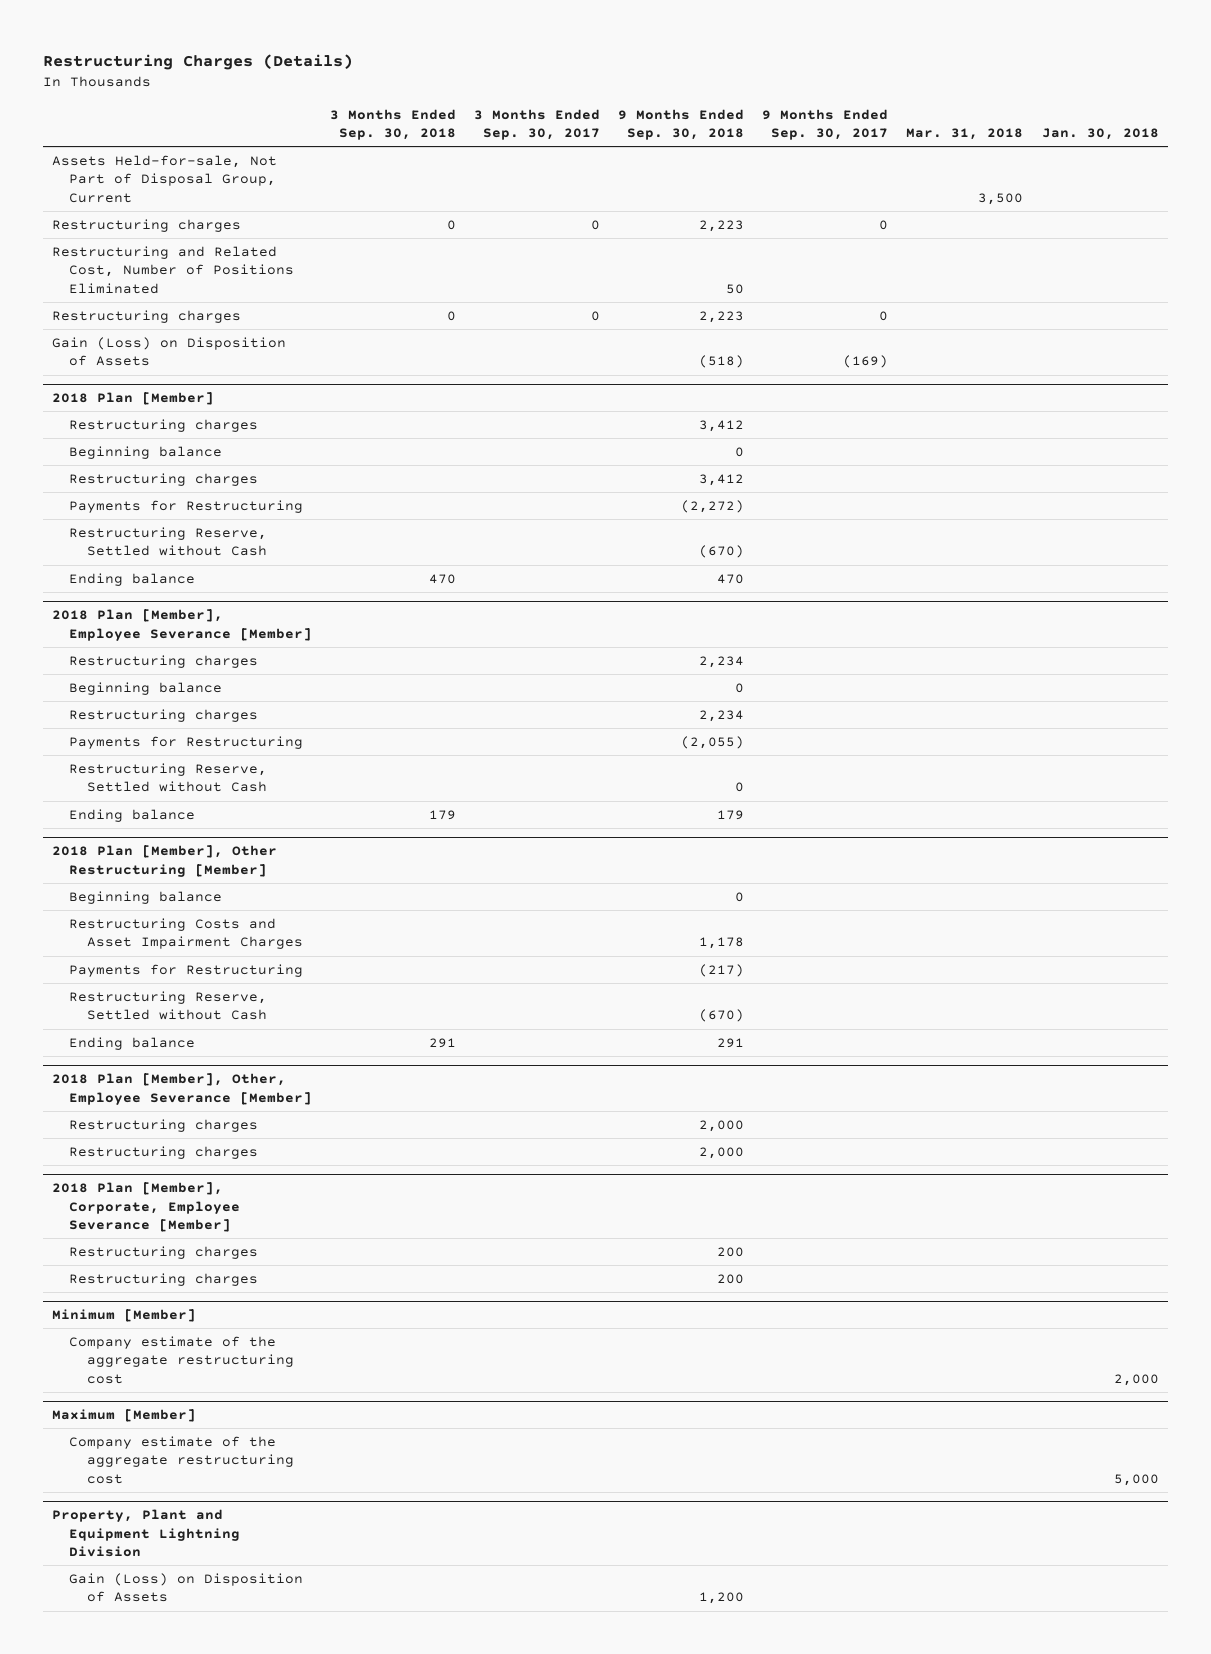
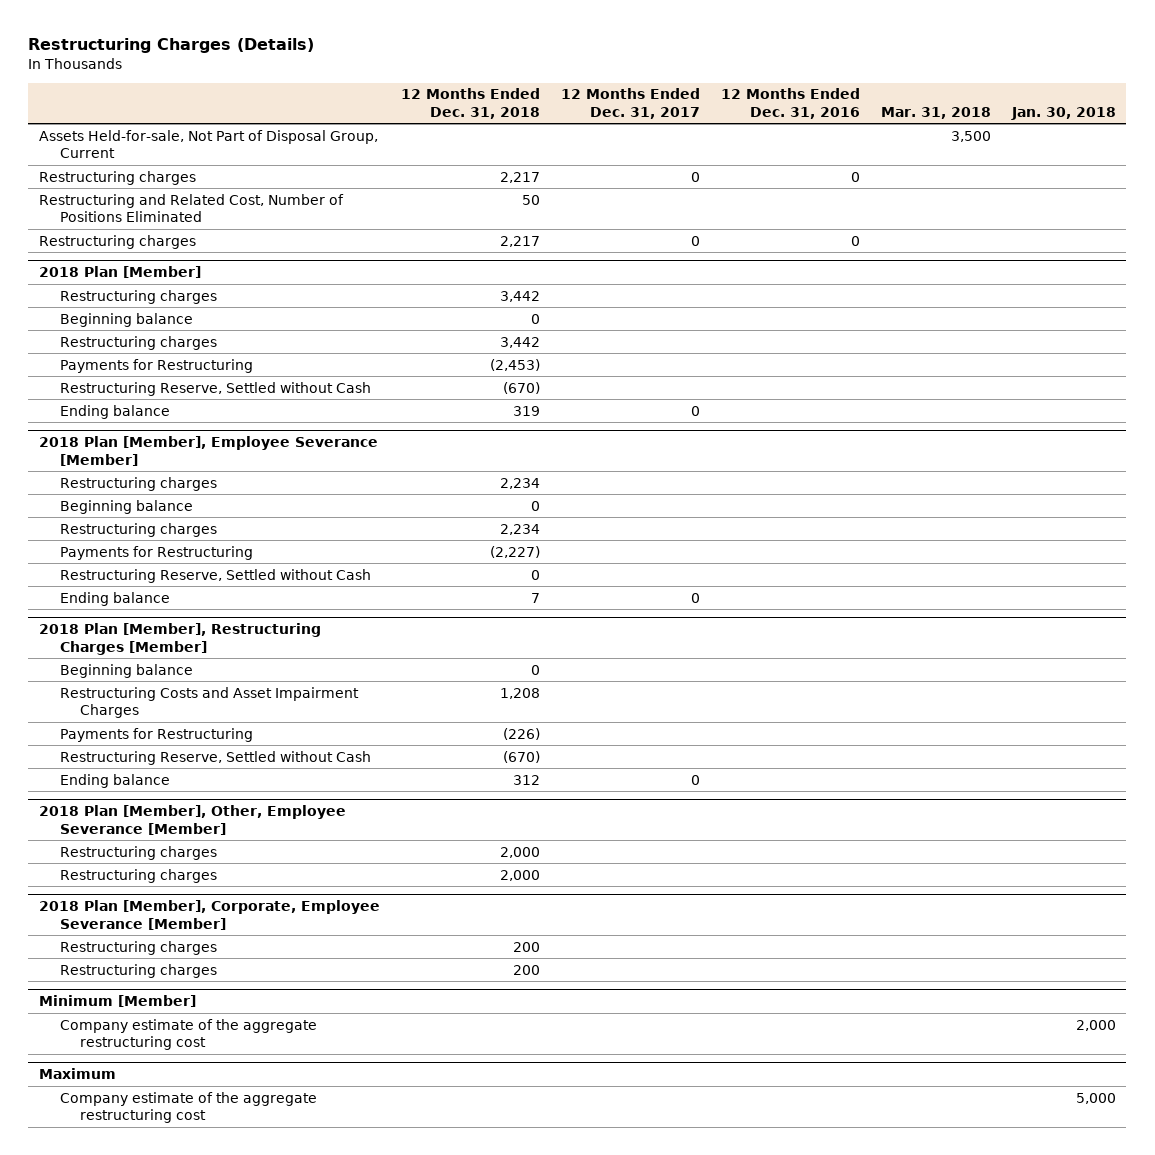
- | 3 Months Ended Sep. 30, 2018 | 3 Months Ended Sep. 30, 2017 | 9 Months Ended Sep. 30, 2018 | 9 Months Ended Sep. 30, 2017 | Mar. 31, 2018 | Jan. 30, 2018
+ | 12 Months Ended Dec. 31, 2018 | 12 Months Ended Dec. 31, 2017 | 12 Months Ended Dec. 31, 2016 | Mar. 31, 2018 | Jan. 30, 2018
- Gain (Loss) on Disposition of Assets | | | (518) | (169) | |
- 2018 Plan [Member], Other Restructuring [Member]
+ 2018 Plan [Member], Restructuring Charges [Member]
- Maximum [Member]
+ Maximum
- Property, Plant and Equipment Lightning Division
- Gain (Loss) on Disposition of Assets | | | 1,200 | | |

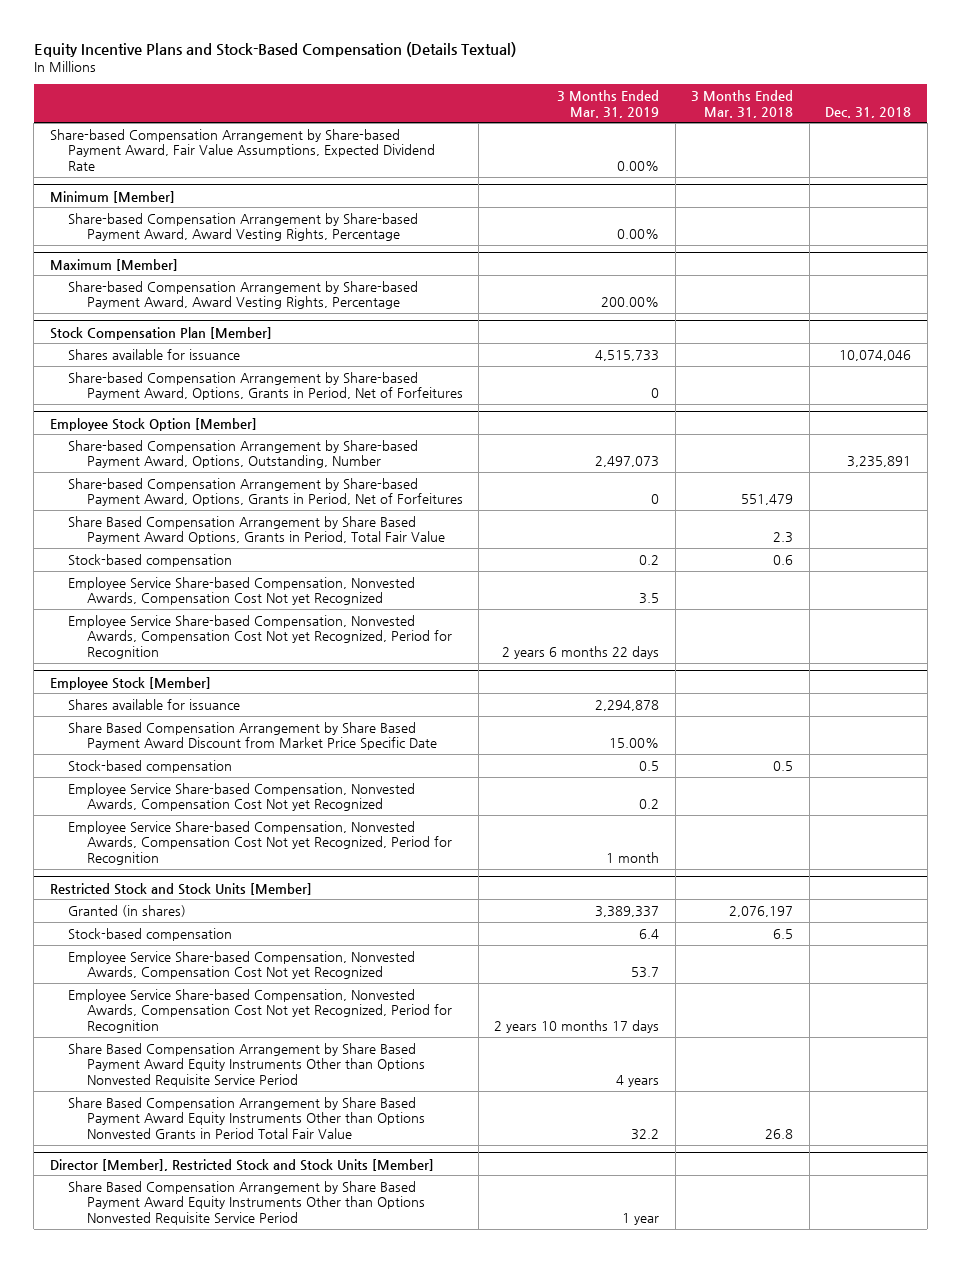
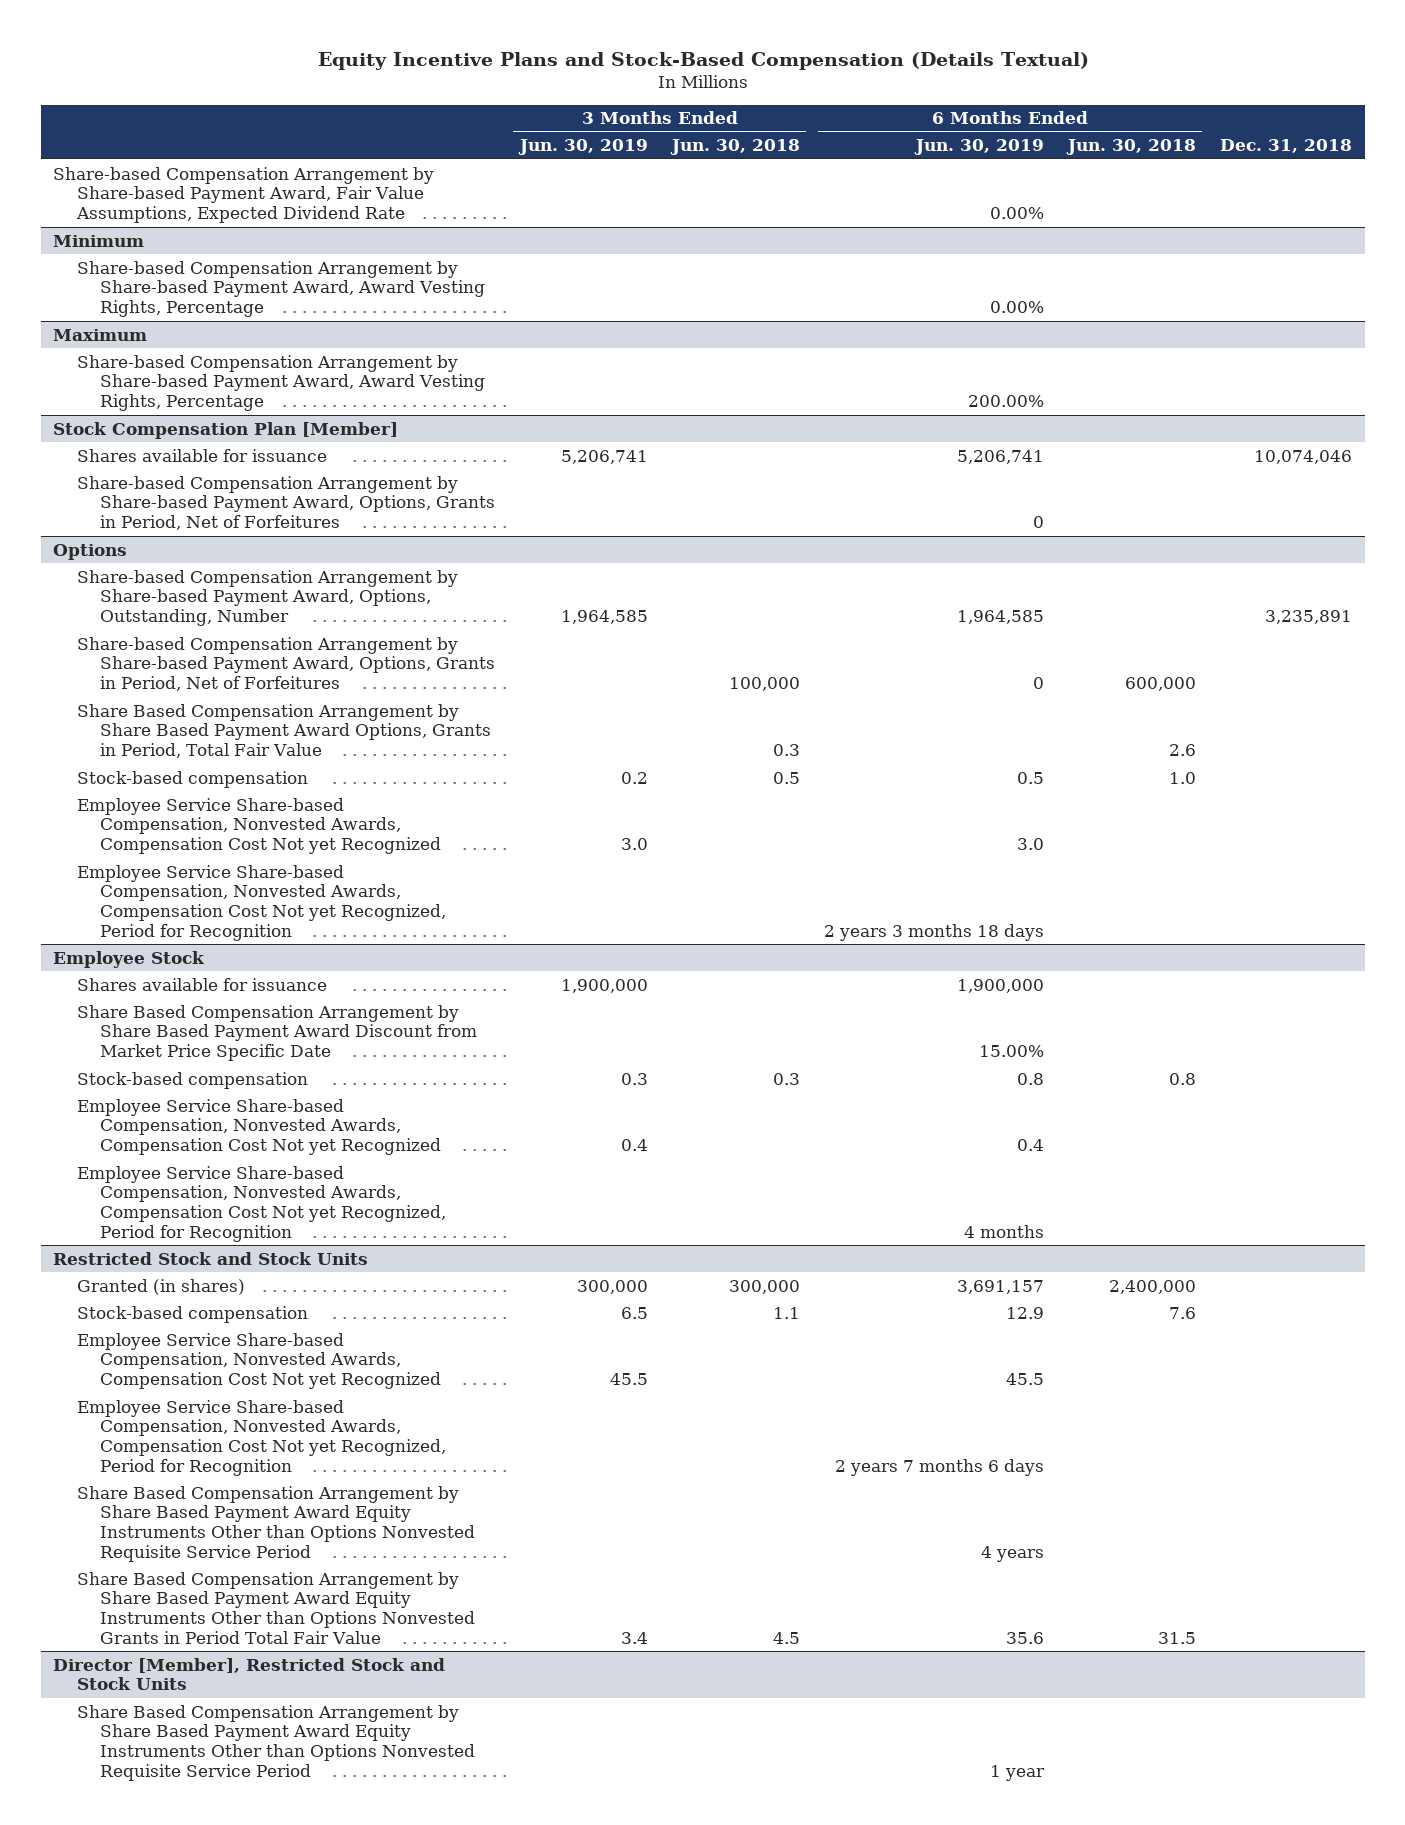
- | 3 Months Ended Mar. 31, 2019 | 3 Months Ended Mar. 31, 2018 | Dec. 31, 2018
+ | 3 Months Ended Jun. 30, 2019 | 3 Months Ended Jun. 30, 2018 | 6 Months Ended Jun. 30, 2019 | 6 Months Ended Jun. 30, 2018 | Dec. 31, 2018
- Minimum [Member]
+ Minimum
- Maximum [Member]
+ Maximum
- Employee Stock Option [Member]
+ Options
- Employee Stock [Member]
+ Employee Stock
- Restricted Stock and Stock Units [Member]
+ Restricted Stock and Stock Units
- Director [Member], Restricted Stock and Stock Units [Member]
+ Director [Member], Restricted Stock and Stock Units

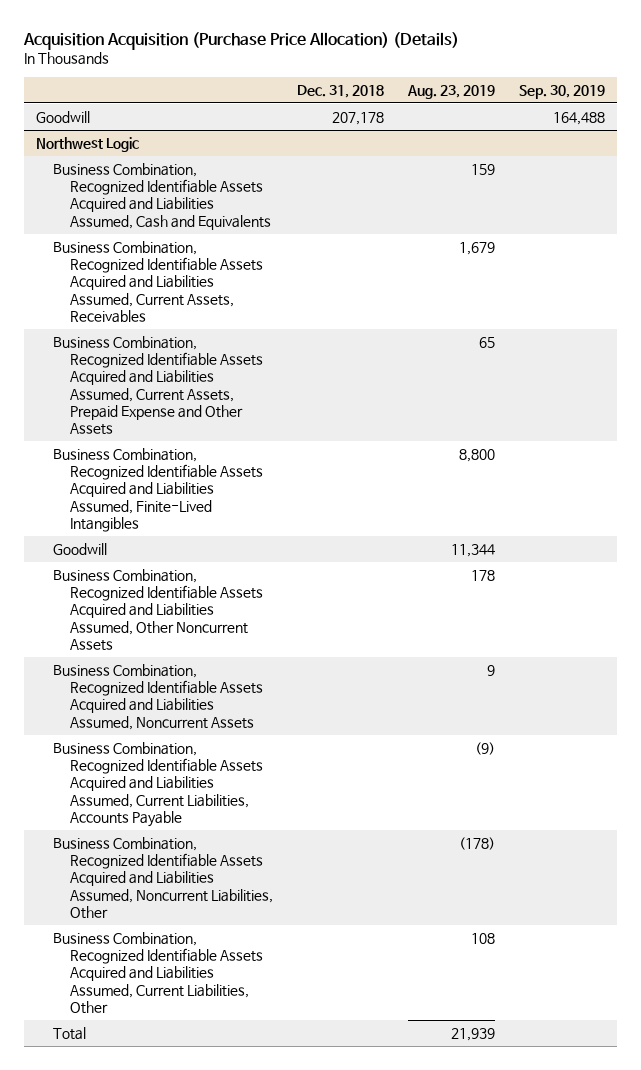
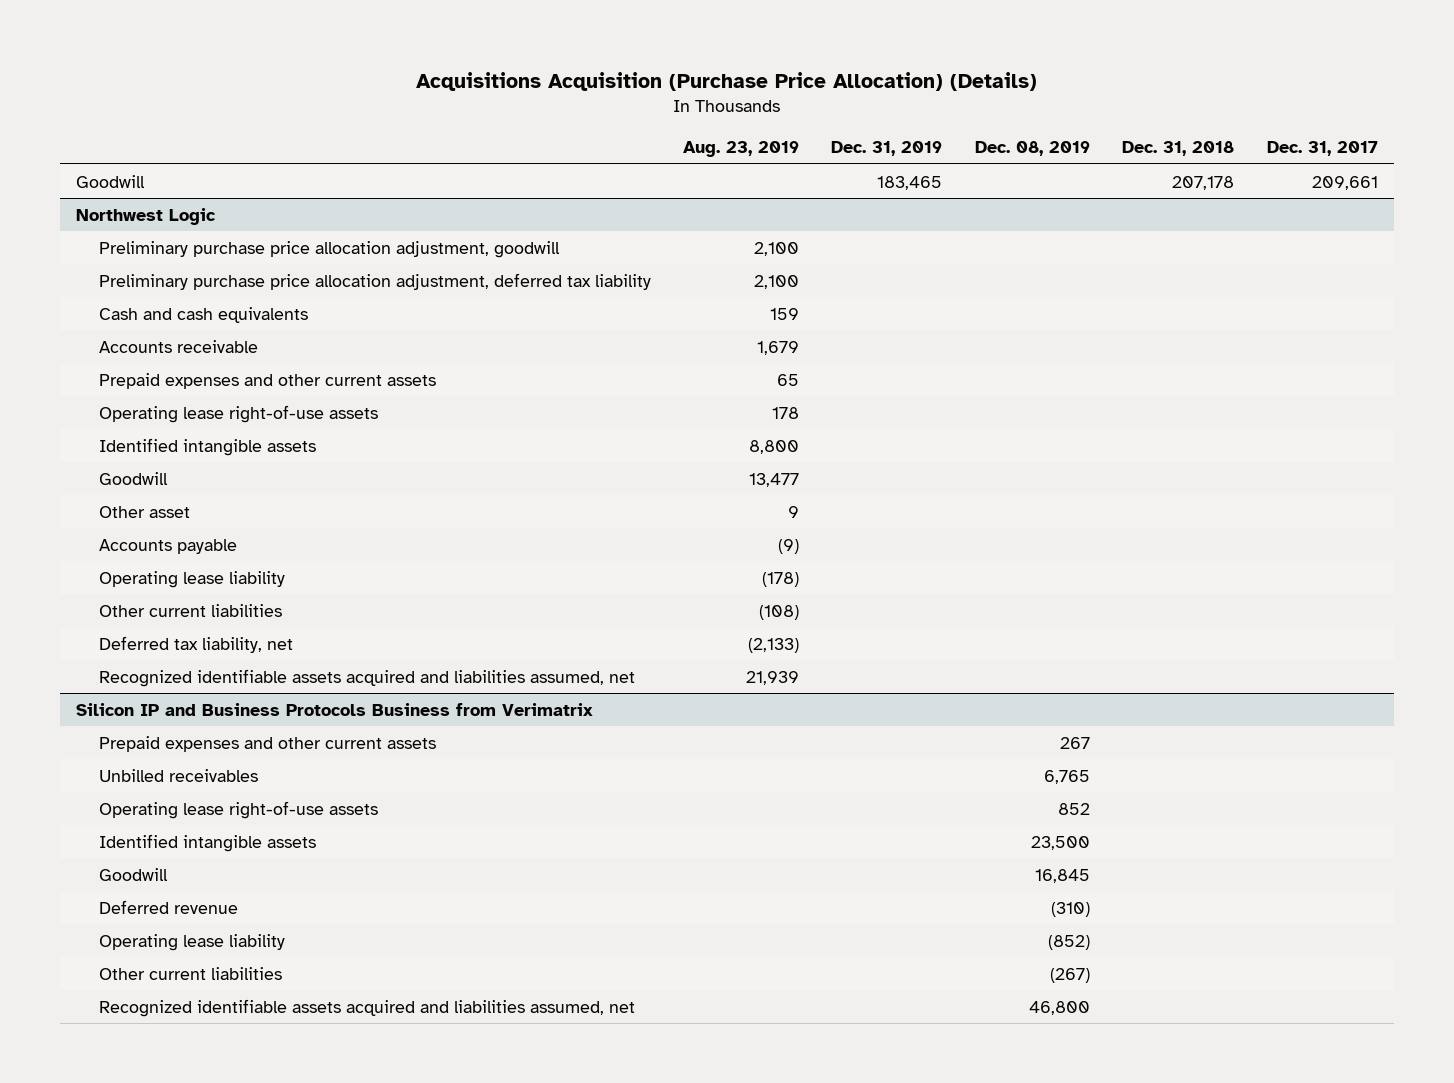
- Acquisition Acquisition (Purchase Price Allocation) (Details)
+ Acquisitions Acquisition (Purchase Price Allocation) (Details)
- | Dec. 31, 2018 | Aug. 23, 2019 | Sep. 30, 2019
+ | Aug. 23, 2019 | Dec. 31, 2019 | Dec. 08, 2019 | Dec. 31, 2018 | Dec. 31, 2017
@ Northwest Logic
- Business Combination, Recognized Identifiable Assets Acquired and Liabilities Assumed, Cash and Equivalents | | 159 |
- Business Combination, Recognized Identifiable Assets Acquired and Liabilities Assumed, Current Assets, Receivables | | 1,679 |
- Business Combination, Recognized Identifiable Assets Acquired and Liabilities Assumed, Current Assets, Prepaid Expense and Other Assets | | 65 |
- Business Combination, Recognized Identifiable Assets Acquired and Liabilities Assumed, Finite-Lived Intangibles | | 8,800 |
- Goodwill | | 11,344 |
- Business Combination, Recognized Identifiable Assets Acquired and Liabilities Assumed, Other Noncurrent Assets | | 178 |
- Business Combination, Recognized Identifiable Assets Acquired and Liabilities Assumed, Noncurrent Assets | | 9 |
- Business Combination, Recognized Identifiable Assets Acquired and Liabilities Assumed, Current Liabilities, Accounts Payable | | (9) |
- Business Combination, Recognized Identifiable Assets Acquired and Liabilities Assumed, Noncurrent Liabilities, Other | | (178) |
- Business Combination, Recognized Identifiable Assets Acquired and Liabilities Assumed, Current Liabilities, Other | | 108 |
- Total | | 21,939 |
+ Preliminary purchase price allocation adjustment, goodwill | 2,100 | | | |
+ Preliminary purchase price allocation adjustment, deferred tax liability | 2,100 | | | |
+ Cash and cash equivalents | 159 | | | |
+ Accounts receivable | 1,679 | | | |
+ Prepaid expenses and other current assets | 65 | | | |
+ Operating lease right-of-use assets | 178 | | | |
+ Identified intangible assets | 8,800 | | | |
+ Goodwill | 13,477 | | | |
+ Other asset | 9 | | | |
+ Accounts payable | (9) | | | |
+ Operating lease liability | (178) | | | |
+ Other current liabilities | (108) | | | |
+ Deferred tax liability, net | (2,133) | | | |
+ Recognized identifiable assets acquired and liabilities assumed, net | 21,939 | | | |
+ Silicon IP and Business Protocols Business from Verimatrix
+ Prepaid expenses and other current assets | | | 267 | |
+ Unbilled receivables | | | 6,765 | |
+ Operating lease right-of-use assets | | | 852 | |
+ Identified intangible assets | | | 23,500 | |
+ Goodwill | | | 16,845 | |
+ Deferred revenue | | | (310) | |
+ Operating lease liability | | | (852) | |
+ Other current liabilities | | | (267) | |
+ Recognized identifiable assets acquired and liabilities assumed, net | | | 46,800 | |

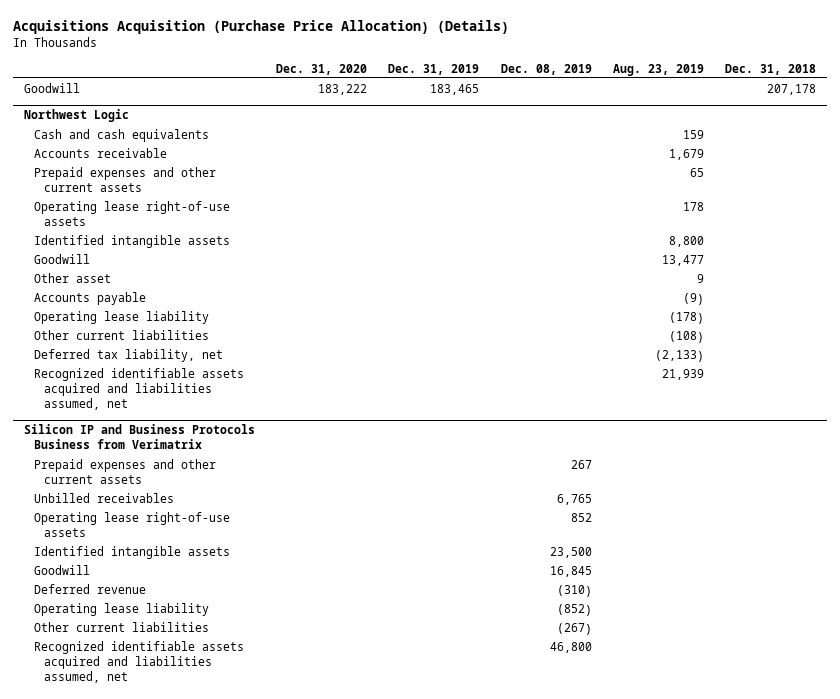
- | Aug. 23, 2019 | Dec. 31, 2019 | Dec. 08, 2019 | Dec. 31, 2018 | Dec. 31, 2017
+ | Dec. 31, 2020 | Dec. 31, 2019 | Dec. 08, 2019 | Aug. 23, 2019 | Dec. 31, 2018
@ Northwest Logic
- Preliminary purchase price allocation adjustment, goodwill | 2,100 | | | |
- Preliminary purchase price allocation adjustment, deferred tax liability | 2,100 | | | |

